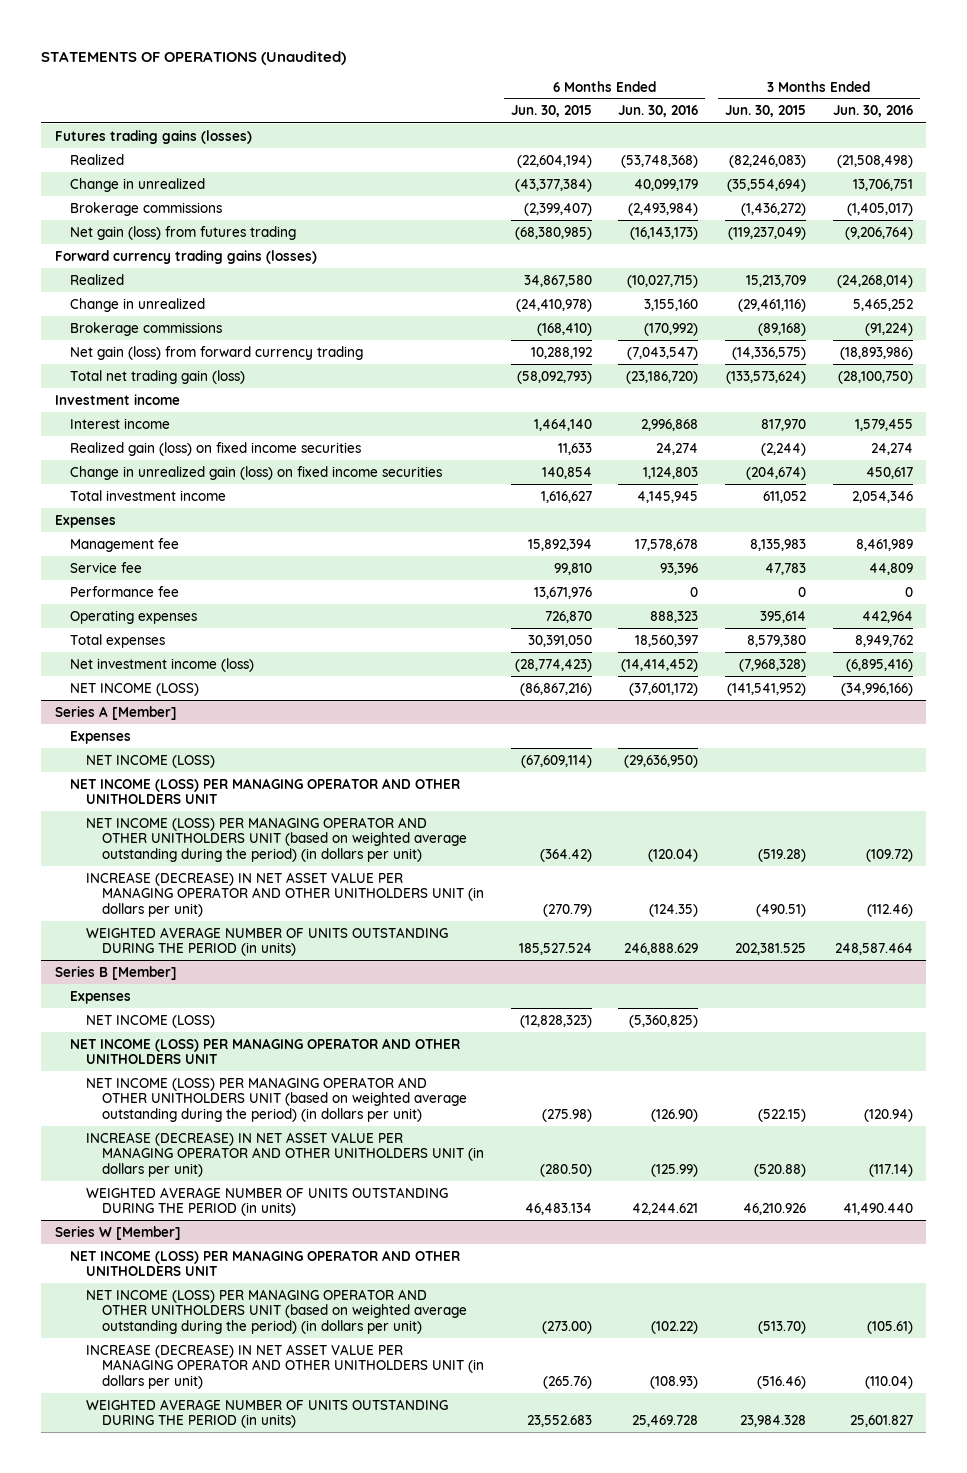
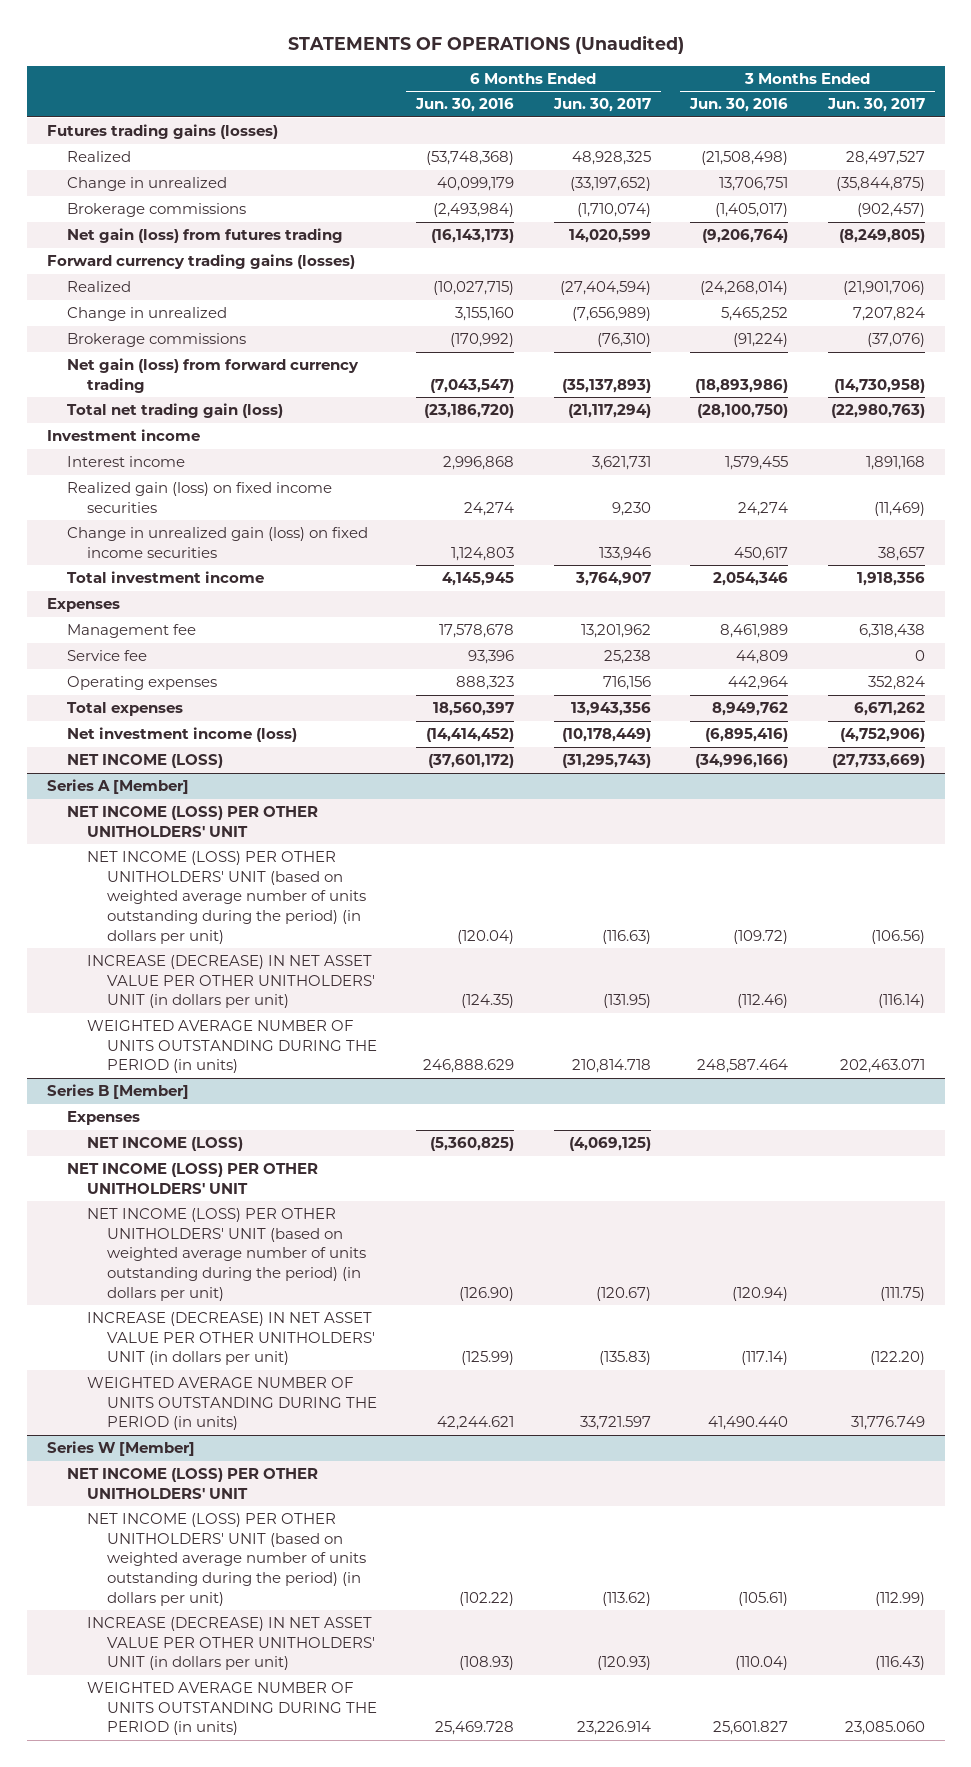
- | 6 Months Ended Jun. 30, 2015 | 6 Months Ended Jun. 30, 2016 | 3 Months Ended Jun. 30, 2015 | 3 Months Ended Jun. 30, 2016
+ | 6 Months Ended Jun. 30, 2016 | 6 Months Ended Jun. 30, 2017 | 3 Months Ended Jun. 30, 2016 | 3 Months Ended Jun. 30, 2017
- Performance fee | 13,671,976 | 0 | 0 | 0
@ Series A [Member]
- Expenses
- NET INCOME (LOSS) | (67,609,114) | (29,636,950) | |
- NET INCOME (LOSS) PER MANAGING OPERATOR AND OTHER UNITHOLDERS UNIT
- NET INCOME (LOSS) PER MANAGING OPERATOR AND OTHER UNITHOLDERS UNIT (based on weighted average outstanding during the period) (in dollars per unit) | (364.42) | (120.04) | (519.28) | (109.72)
- INCREASE (DECREASE) IN NET ASSET VALUE PER MANAGING OPERATOR AND OTHER UNITHOLDERS UNIT (in dollars per unit) | (270.79) | (124.35) | (490.51) | (112.46)
+ NET INCOME (LOSS) PER OTHER UNITHOLDERS' UNIT
+ NET INCOME (LOSS) PER OTHER UNITHOLDERS' UNIT (based on weighted average number of units outstanding during the period) (in dollars per unit) | (120.04) | (116.63) | (109.72) | (106.56)
+ INCREASE (DECREASE) IN NET ASSET VALUE PER OTHER UNITHOLDERS' UNIT (in dollars per unit) | (124.35) | (131.95) | (112.46) | (116.14)
@ Series B [Member]
- NET INCOME (LOSS) PER MANAGING OPERATOR AND OTHER UNITHOLDERS UNIT
- NET INCOME (LOSS) PER MANAGING OPERATOR AND OTHER UNITHOLDERS UNIT (based on weighted average outstanding during the period) (in dollars per unit) | (275.98) | (126.90) | (522.15) | (120.94)
- INCREASE (DECREASE) IN NET ASSET VALUE PER MANAGING OPERATOR AND OTHER UNITHOLDERS UNIT (in dollars per unit) | (280.50) | (125.99) | (520.88) | (117.14)
+ NET INCOME (LOSS) PER OTHER UNITHOLDERS' UNIT
+ NET INCOME (LOSS) PER OTHER UNITHOLDERS' UNIT (based on weighted average number of units outstanding during the period) (in dollars per unit) | (126.90) | (120.67) | (120.94) | (111.75)
+ INCREASE (DECREASE) IN NET ASSET VALUE PER OTHER UNITHOLDERS' UNIT (in dollars per unit) | (125.99) | (135.83) | (117.14) | (122.20)
@ Series W [Member]
- NET INCOME (LOSS) PER MANAGING OPERATOR AND OTHER UNITHOLDERS UNIT
- NET INCOME (LOSS) PER MANAGING OPERATOR AND OTHER UNITHOLDERS UNIT (based on weighted average outstanding during the period) (in dollars per unit) | (273.00) | (102.22) | (513.70) | (105.61)
- INCREASE (DECREASE) IN NET ASSET VALUE PER MANAGING OPERATOR AND OTHER UNITHOLDERS UNIT (in dollars per unit) | (265.76) | (108.93) | (516.46) | (110.04)
+ NET INCOME (LOSS) PER OTHER UNITHOLDERS' UNIT
+ NET INCOME (LOSS) PER OTHER UNITHOLDERS' UNIT (based on weighted average number of units outstanding during the period) (in dollars per unit) | (102.22) | (113.62) | (105.61) | (112.99)
+ INCREASE (DECREASE) IN NET ASSET VALUE PER OTHER UNITHOLDERS' UNIT (in dollars per unit) | (108.93) | (120.93) | (110.04) | (116.43)

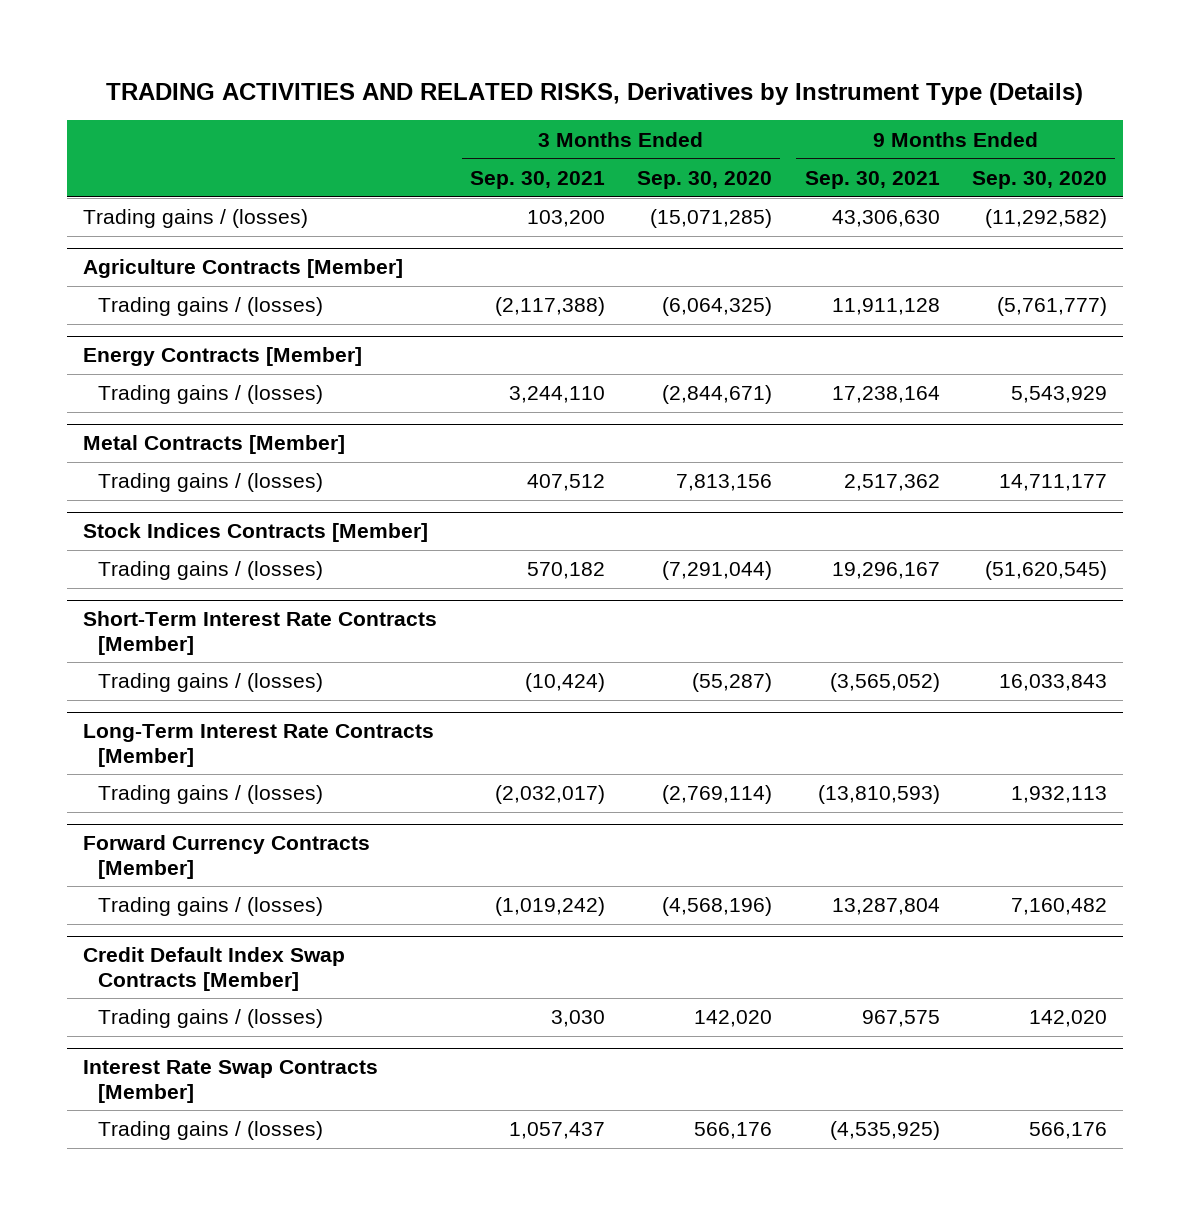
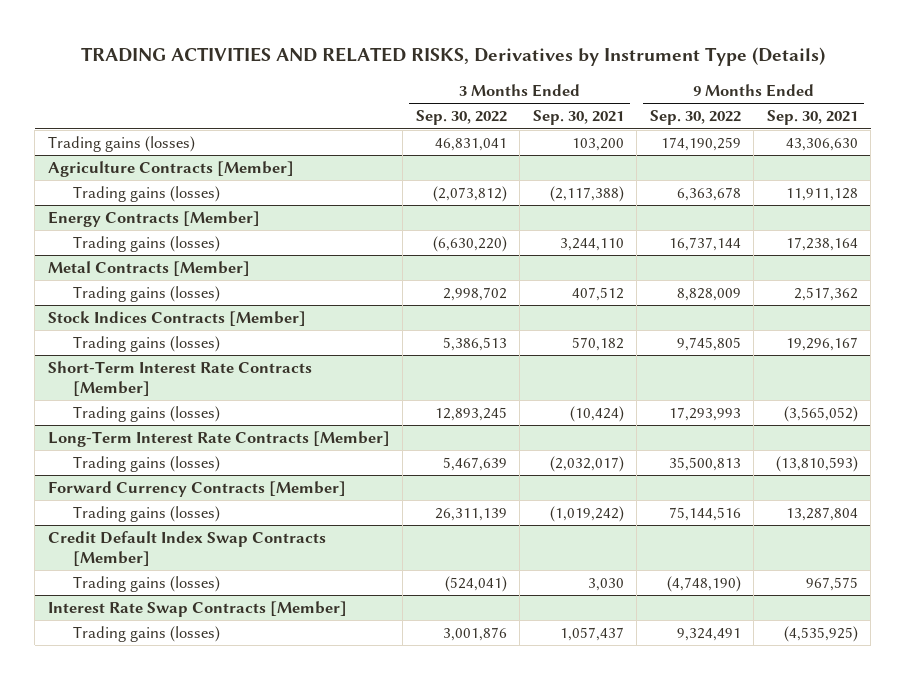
- | 3 Months Ended Sep. 30, 2021 | 3 Months Ended Sep. 30, 2020 | 9 Months Ended Sep. 30, 2021 | 9 Months Ended Sep. 30, 2020
+ | 3 Months Ended Sep. 30, 2022 | 3 Months Ended Sep. 30, 2021 | 9 Months Ended Sep. 30, 2022 | 9 Months Ended Sep. 30, 2021
- Trading gains / (losses) | 103,200 | (15,071,285) | 43,306,630 | (11,292,582)
+ Trading gains (losses) | 46,831,041 | 103,200 | 174,190,259 | 43,306,630
@ Agriculture Contracts [Member]
- Trading gains / (losses) | (2,117,388) | (6,064,325) | 11,911,128 | (5,761,777)
+ Trading gains (losses) | (2,073,812) | (2,117,388) | 6,363,678 | 11,911,128
@ Energy Contracts [Member]
- Trading gains / (losses) | 3,244,110 | (2,844,671) | 17,238,164 | 5,543,929
+ Trading gains (losses) | (6,630,220) | 3,244,110 | 16,737,144 | 17,238,164
@ Metal Contracts [Member]
- Trading gains / (losses) | 407,512 | 7,813,156 | 2,517,362 | 14,711,177
+ Trading gains (losses) | 2,998,702 | 407,512 | 8,828,009 | 2,517,362
@ Stock Indices Contracts [Member]
- Trading gains / (losses) | 570,182 | (7,291,044) | 19,296,167 | (51,620,545)
+ Trading gains (losses) | 5,386,513 | 570,182 | 9,745,805 | 19,296,167
@ Short-Term Interest Rate Contracts [Member]
- Trading gains / (losses) | (10,424) | (55,287) | (3,565,052) | 16,033,843
+ Trading gains (losses) | 12,893,245 | (10,424) | 17,293,993 | (3,565,052)
@ Long-Term Interest Rate Contracts [Member]
- Trading gains / (losses) | (2,032,017) | (2,769,114) | (13,810,593) | 1,932,113
+ Trading gains (losses) | 5,467,639 | (2,032,017) | 35,500,813 | (13,810,593)
@ Forward Currency Contracts [Member]
- Trading gains / (losses) | (1,019,242) | (4,568,196) | 13,287,804 | 7,160,482
+ Trading gains (losses) | 26,311,139 | (1,019,242) | 75,144,516 | 13,287,804
@ Credit Default Index Swap Contracts [Member]
- Trading gains / (losses) | 3,030 | 142,020 | 967,575 | 142,020
+ Trading gains (losses) | (524,041) | 3,030 | (4,748,190) | 967,575
@ Interest Rate Swap Contracts [Member]
- Trading gains / (losses) | 1,057,437 | 566,176 | (4,535,925) | 566,176
+ Trading gains (losses) | 3,001,876 | 1,057,437 | 9,324,491 | (4,535,925)

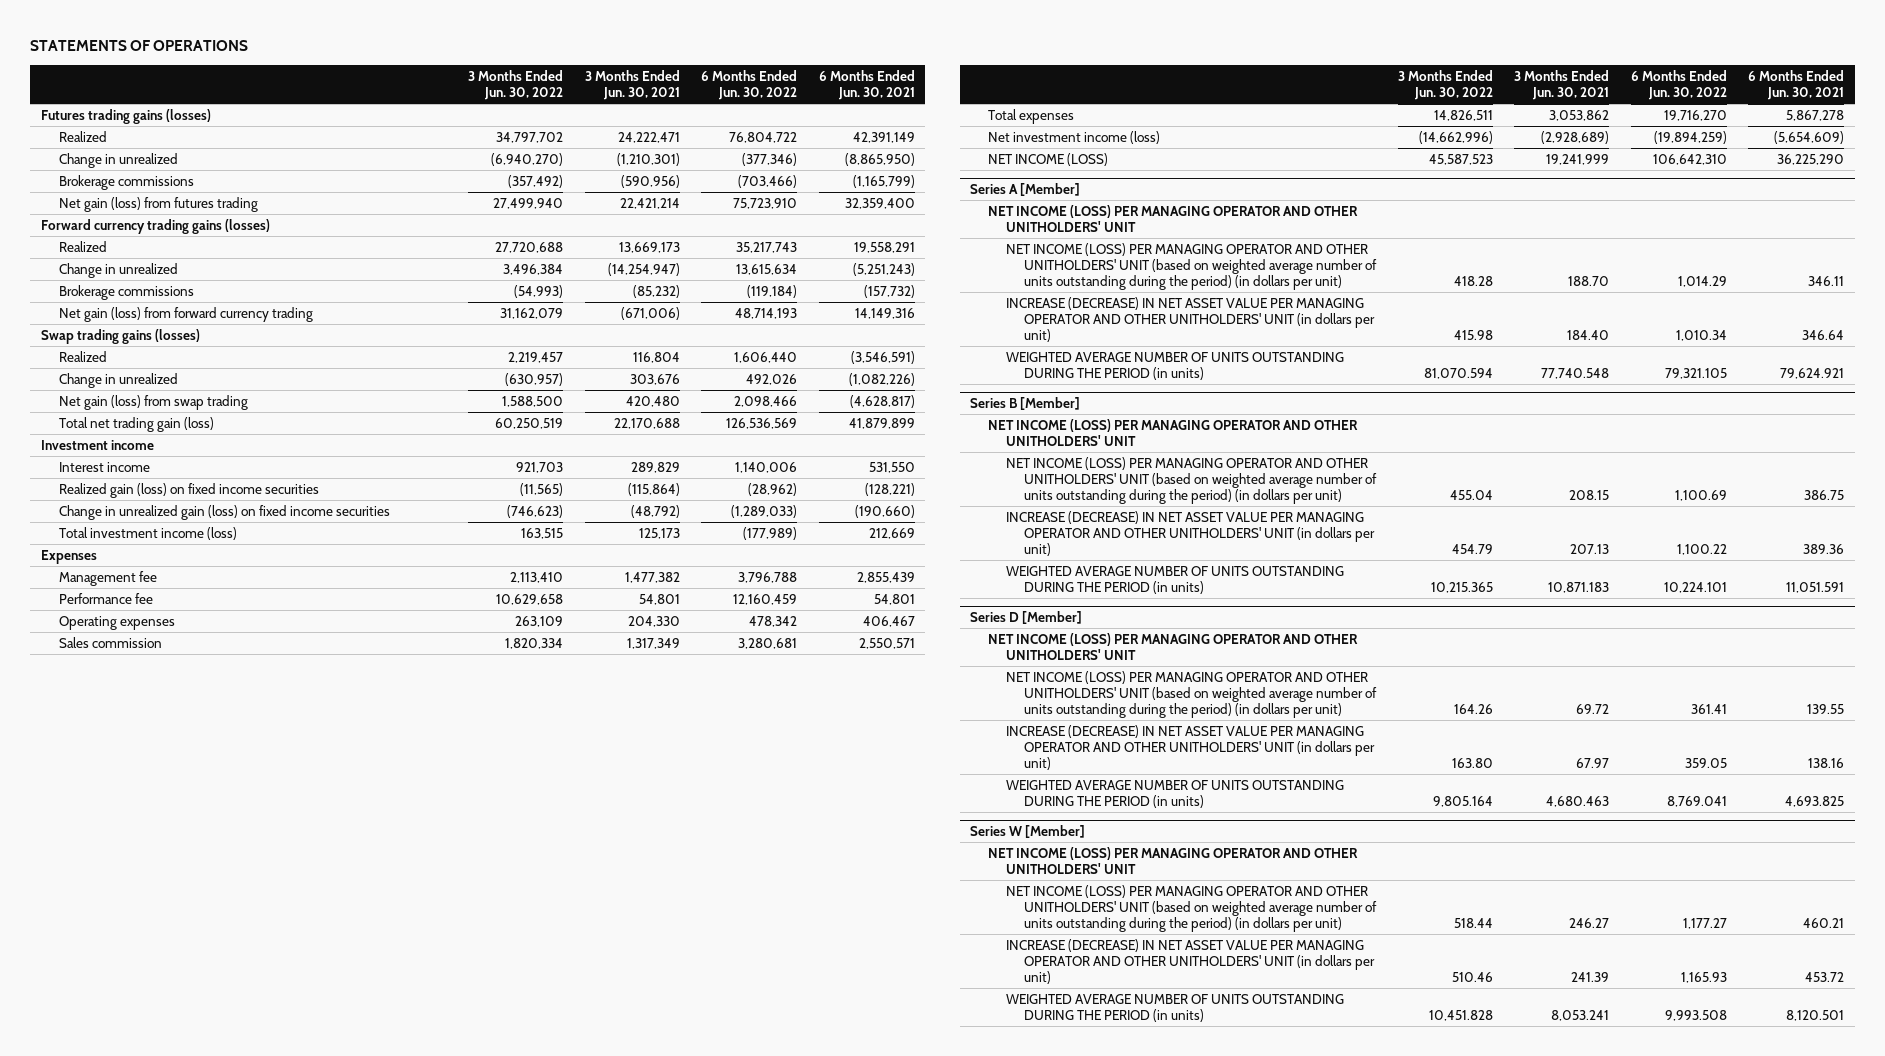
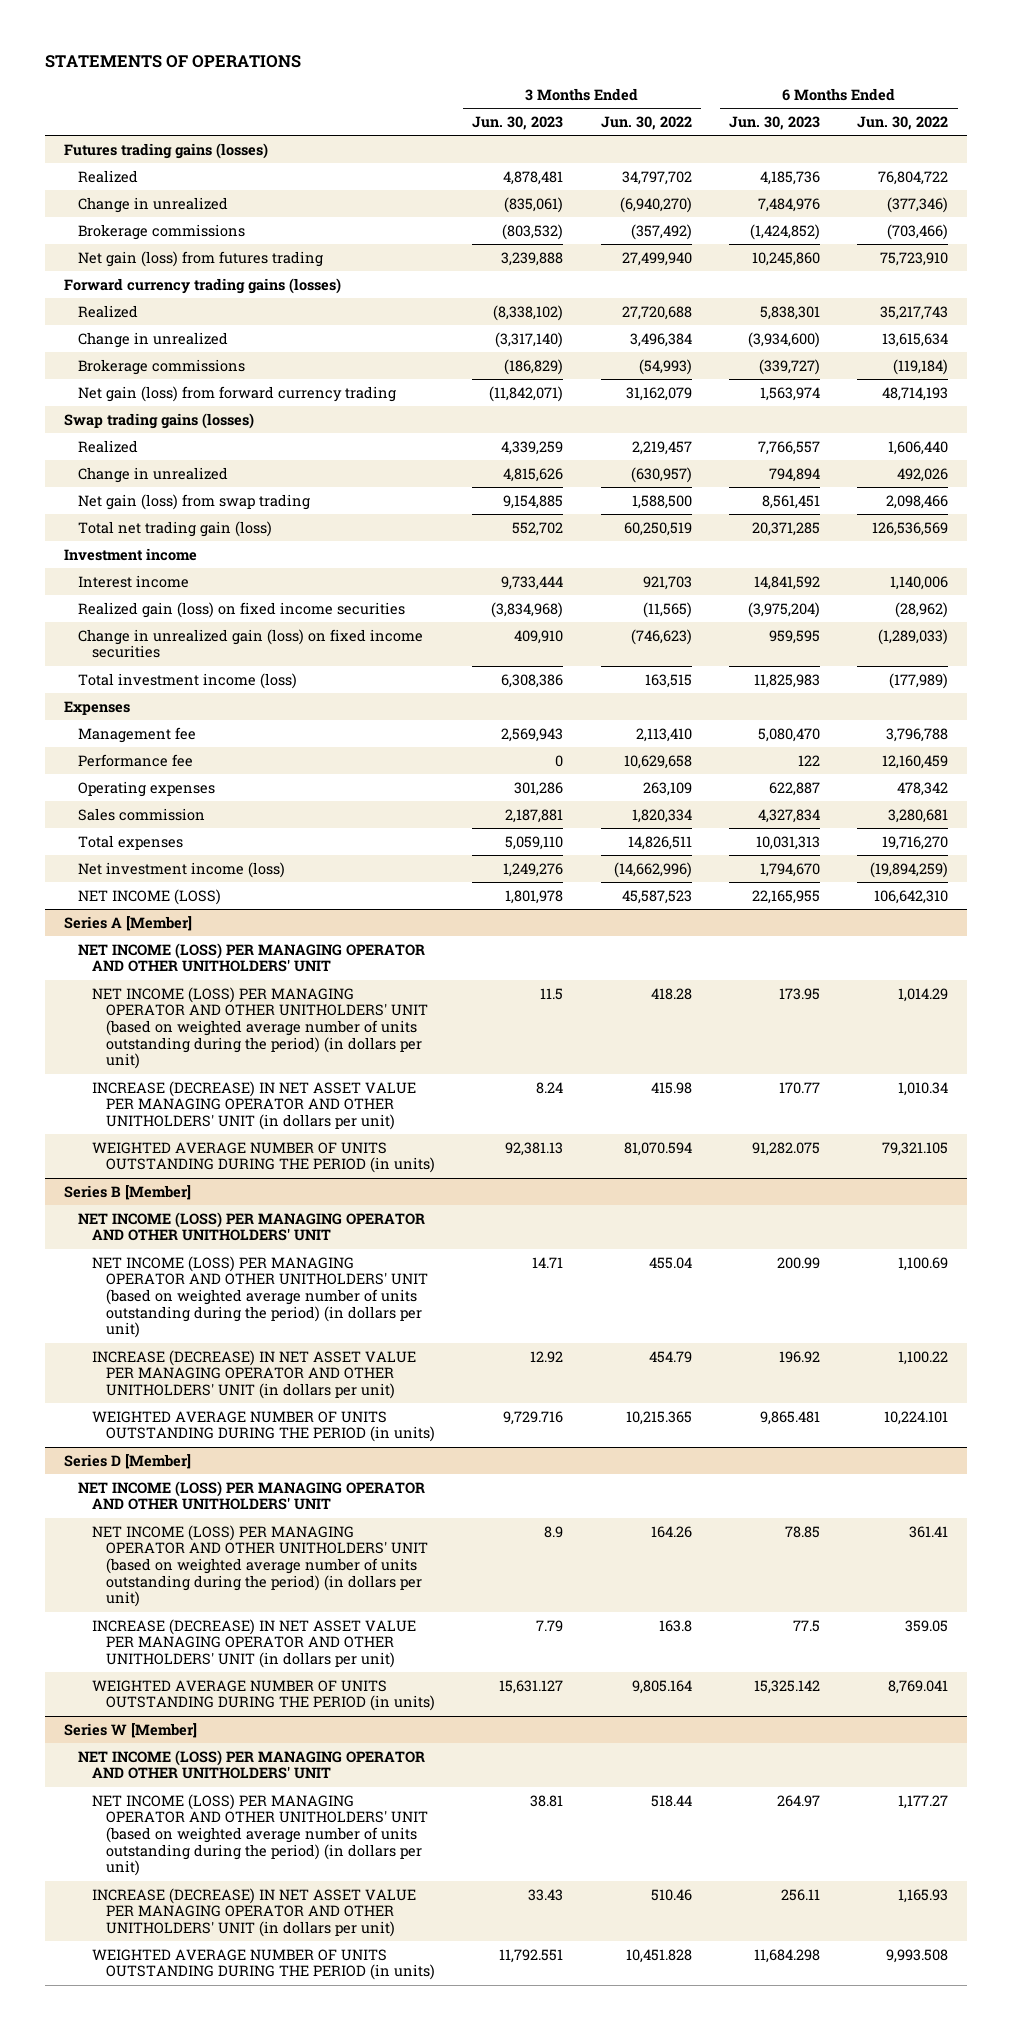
- | 3 Months Ended Jun. 30, 2022 | 3 Months Ended Jun. 30, 2021 | 6 Months Ended Jun. 30, 2022 | 6 Months Ended Jun. 30, 2021
+ | 3 Months Ended Jun. 30, 2023 | 3 Months Ended Jun. 30, 2022 | 6 Months Ended Jun. 30, 2023 | 6 Months Ended Jun. 30, 2022
@ Series D [Member]
- INCREASE (DECREASE) IN NET ASSET VALUE PER MANAGING OPERATOR AND OTHER UNITHOLDERS' UNIT (in dollars per unit) | 163.80 | 67.97 | 359.05 | 138.16
+ INCREASE (DECREASE) IN NET ASSET VALUE PER MANAGING OPERATOR AND OTHER UNITHOLDERS' UNIT (in dollars per unit) | 7.79 | 163.8 | 77.5 | 359.05

